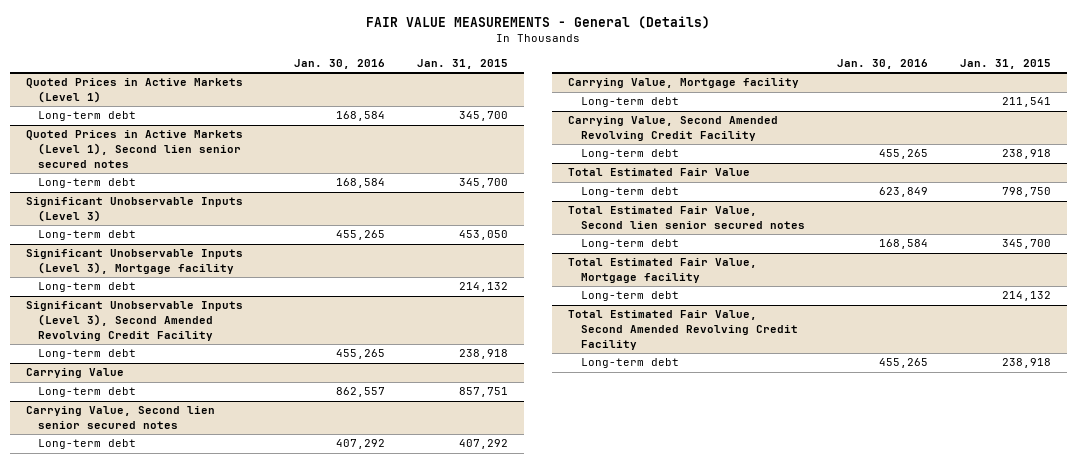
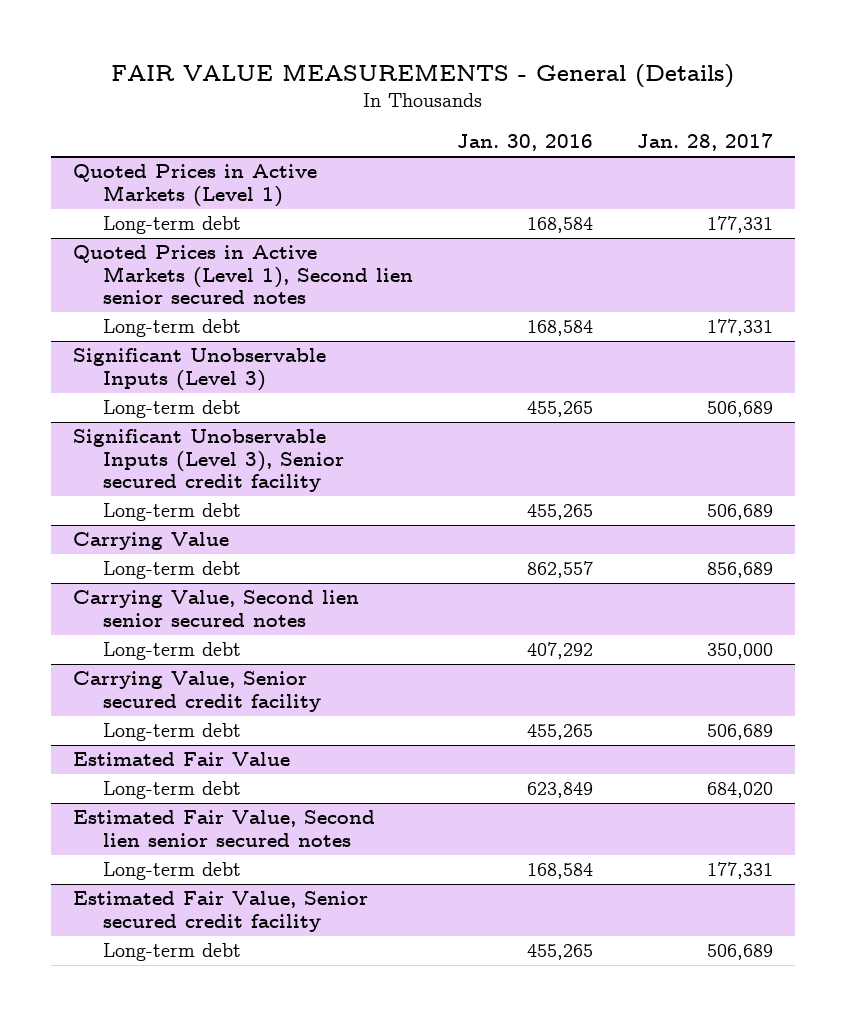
- | Jan. 30, 2016 | Jan. 31, 2015
+ | Jan. 30, 2016 | Jan. 28, 2017
- Significant Unobservable Inputs (Level 3), Mortgage facility
- Long-term debt | | 214,132
- Significant Unobservable Inputs (Level 3), Second Amended Revolving Credit Facility
+ Significant Unobservable Inputs (Level 3), Senior secured credit facility
- Carrying Value, Mortgage facility
- Long-term debt | | 211,541
- Carrying Value, Second Amended Revolving Credit Facility
+ Carrying Value, Senior secured credit facility
- Total Estimated Fair Value
+ Estimated Fair Value
- Total Estimated Fair Value, Second lien senior secured notes
+ Estimated Fair Value, Second lien senior secured notes
- Total Estimated Fair Value, Mortgage facility
- Long-term debt | | 214,132
- Total Estimated Fair Value, Second Amended Revolving Credit Facility
+ Estimated Fair Value, Senior secured credit facility

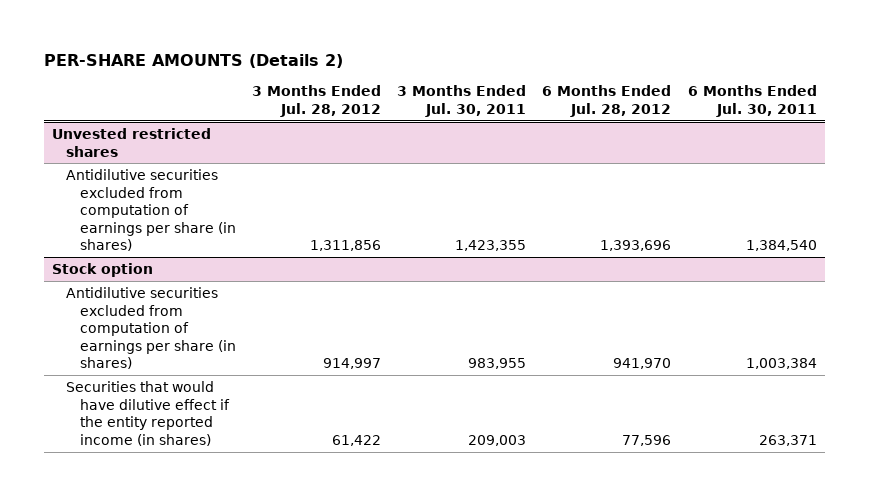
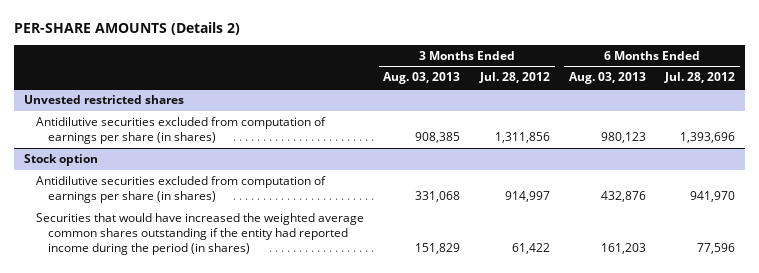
- | 3 Months Ended Jul. 28, 2012 | 3 Months Ended Jul. 30, 2011 | 6 Months Ended Jul. 28, 2012 | 6 Months Ended Jul. 30, 2011
+ | 3 Months Ended Aug. 03, 2013 | 3 Months Ended Jul. 28, 2012 | 6 Months Ended Aug. 03, 2013 | 6 Months Ended Jul. 28, 2012
@ Stock option
- Securities that would have dilutive effect if the entity reported income (in shares) | 61,422 | 209,003 | 77,596 | 263,371
+ Securities that would have increased the weighted average common shares outstanding if the entity had reported income during the period (in shares) | 151,829 | 61,422 | 161,203 | 77,596

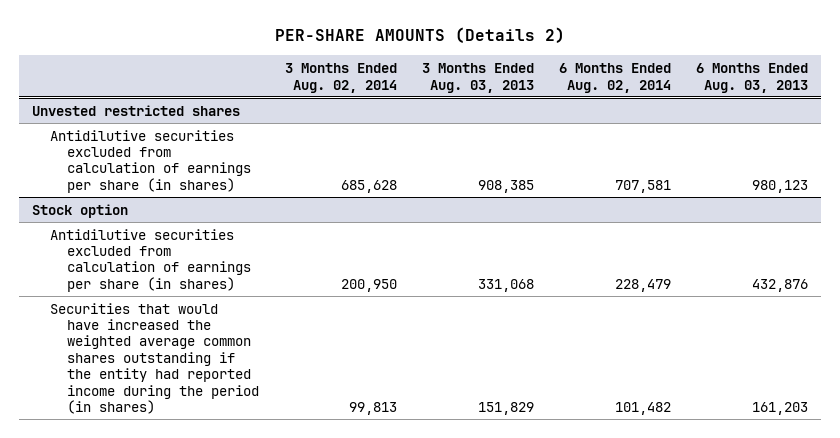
- | 3 Months Ended Aug. 03, 2013 | 3 Months Ended Jul. 28, 2012 | 6 Months Ended Aug. 03, 2013 | 6 Months Ended Jul. 28, 2012
+ | 3 Months Ended Aug. 02, 2014 | 3 Months Ended Aug. 03, 2013 | 6 Months Ended Aug. 02, 2014 | 6 Months Ended Aug. 03, 2013
@ Unvested restricted shares
- Antidilutive securities excluded from computation of earnings per share (in shares) | 908,385 | 1,311,856 | 980,123 | 1,393,696
+ Antidilutive securities excluded from calculation of earnings per share (in shares) | 685,628 | 908,385 | 707,581 | 980,123
@ Stock option
- Antidilutive securities excluded from computation of earnings per share (in shares) | 331,068 | 914,997 | 432,876 | 941,970
+ Antidilutive securities excluded from calculation of earnings per share (in shares) | 200,950 | 331,068 | 228,479 | 432,876

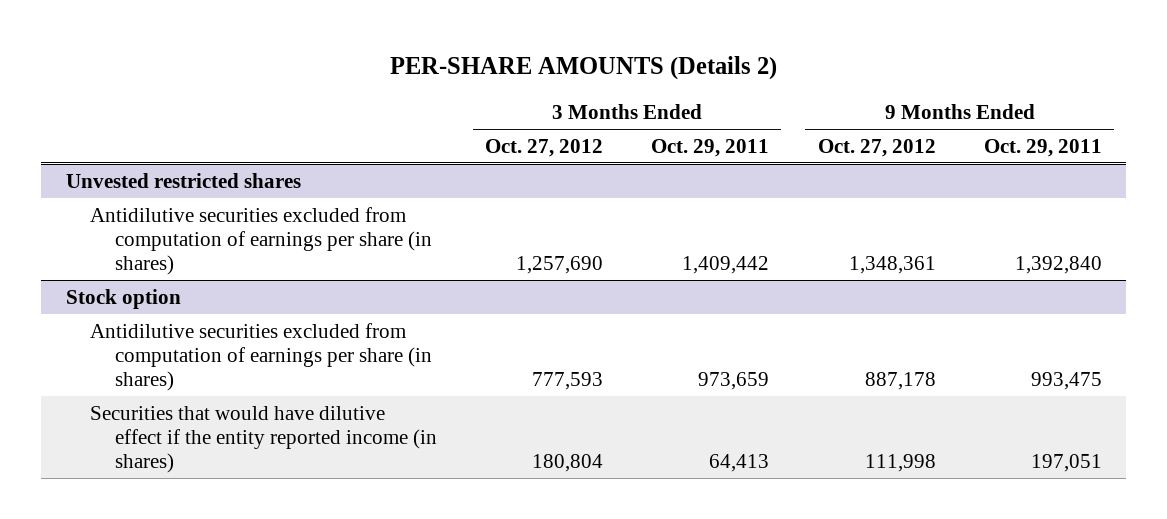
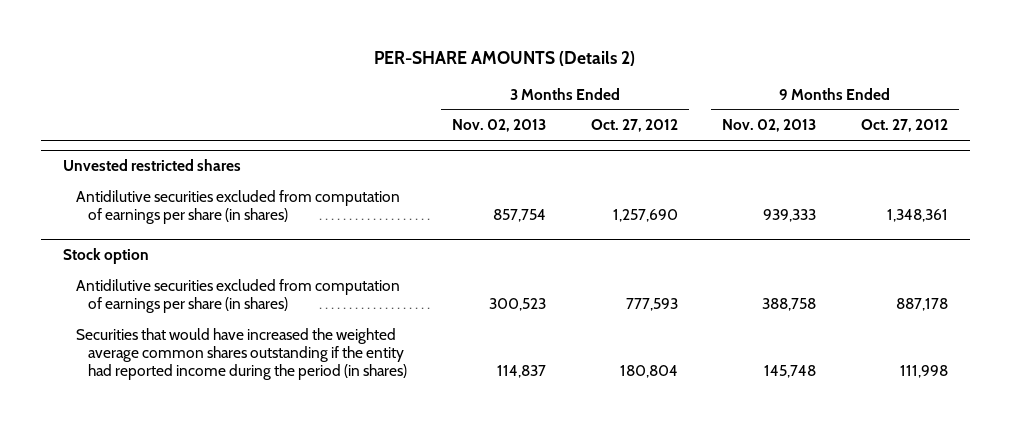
- | 3 Months Ended Oct. 27, 2012 | 3 Months Ended Oct. 29, 2011 | 9 Months Ended Oct. 27, 2012 | 9 Months Ended Oct. 29, 2011
+ | 3 Months Ended Nov. 02, 2013 | 3 Months Ended Oct. 27, 2012 | 9 Months Ended Nov. 02, 2013 | 9 Months Ended Oct. 27, 2012
@ Stock option
- Securities that would have dilutive effect if the entity reported income (in shares) | 180,804 | 64,413 | 111,998 | 197,051
+ Securities that would have increased the weighted average common shares outstanding if the entity had reported income during the period (in shares) | 114,837 | 180,804 | 145,748 | 111,998

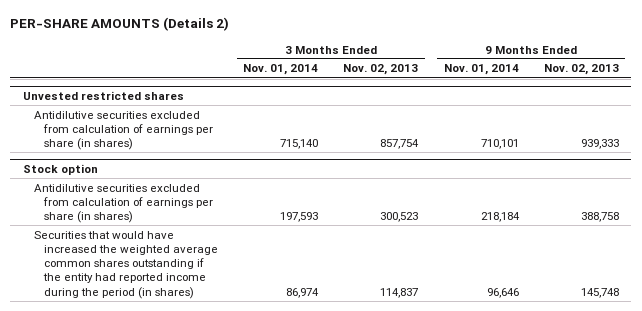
- | 3 Months Ended Nov. 02, 2013 | 3 Months Ended Oct. 27, 2012 | 9 Months Ended Nov. 02, 2013 | 9 Months Ended Oct. 27, 2012
+ | 3 Months Ended Nov. 01, 2014 | 3 Months Ended Nov. 02, 2013 | 9 Months Ended Nov. 01, 2014 | 9 Months Ended Nov. 02, 2013
@ Unvested restricted shares
- Antidilutive securities excluded from computation of earnings per share (in shares) | 857,754 | 1,257,690 | 939,333 | 1,348,361
+ Antidilutive securities excluded from calculation of earnings per share (in shares) | 715,140 | 857,754 | 710,101 | 939,333
@ Stock option
- Antidilutive securities excluded from computation of earnings per share (in shares) | 300,523 | 777,593 | 388,758 | 887,178
+ Antidilutive securities excluded from calculation of earnings per share (in shares) | 197,593 | 300,523 | 218,184 | 388,758

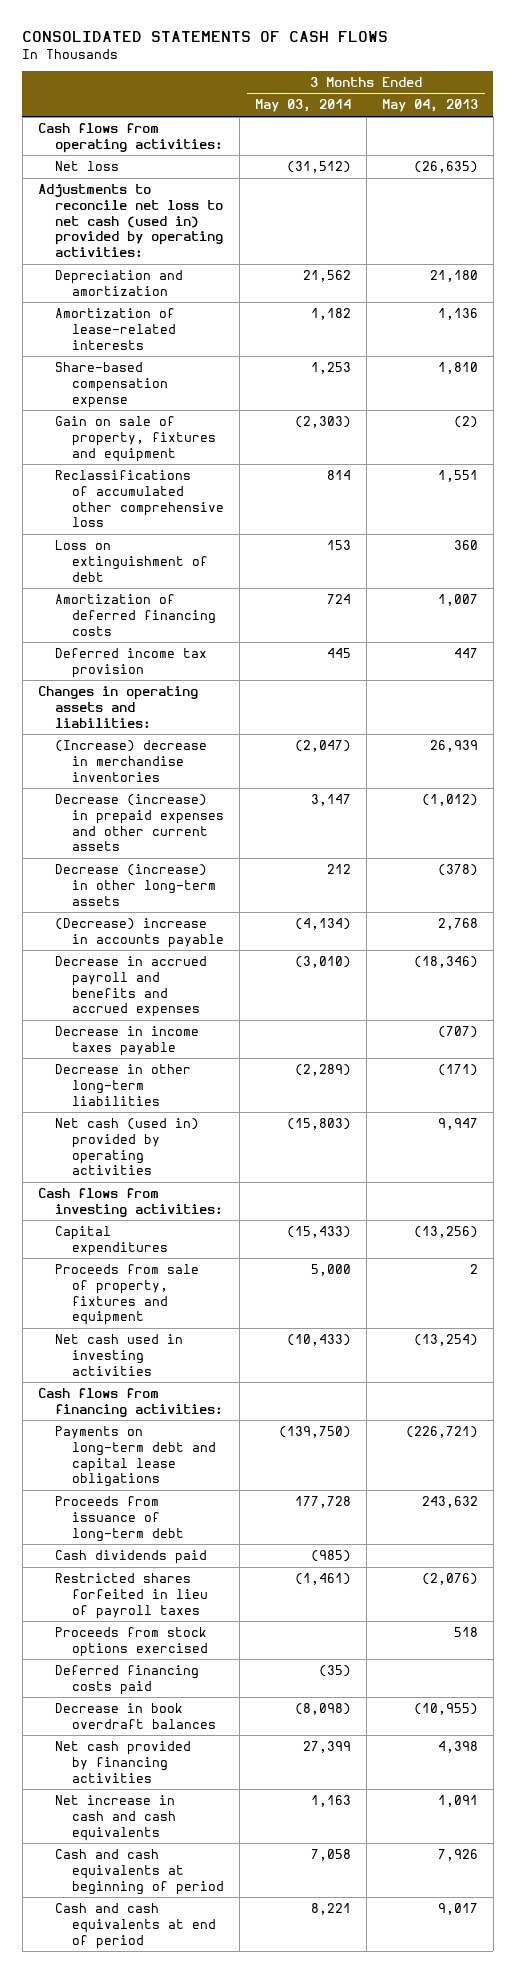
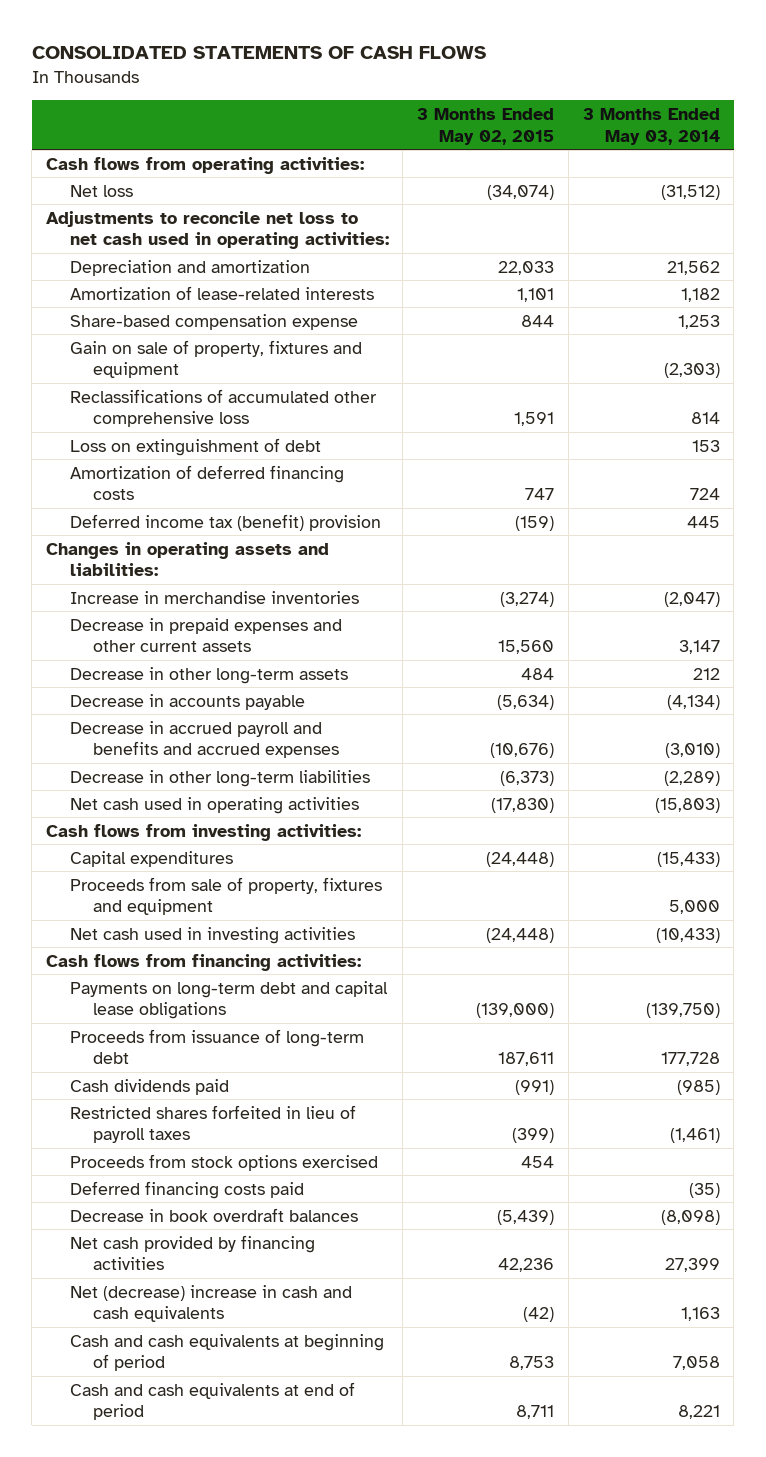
- | 3 Months Ended May 03, 2014 | 3 Months Ended May 04, 2013
+ | 3 Months Ended May 02, 2015 | 3 Months Ended May 03, 2014
- Adjustments to reconcile net loss to net cash (used in) provided by operating activities:
+ Adjustments to reconcile net loss to net cash used in operating activities:
- Deferred income tax provision | 445 | 447
+ Deferred income tax (benefit) provision | (159) | 445
- (Increase) decrease in merchandise inventories | (2,047) | 26,939
- Decrease (increase) in prepaid expenses and other current assets | 3,147 | (1,012)
- Decrease (increase) in other long-term assets | 212 | (378)
- (Decrease) increase in accounts payable | (4,134) | 2,768
+ Increase in merchandise inventories | (3,274) | (2,047)
+ Decrease in prepaid expenses and other current assets | 15,560 | 3,147
+ Decrease in other long-term assets | 484 | 212
+ Decrease in accounts payable | (5,634) | (4,134)
- Decrease in income taxes payable | | (707)
- Net cash (used in) provided by operating activities | (15,803) | 9,947
+ Net cash used in operating activities | (17,830) | (15,803)
- Net increase in cash and cash equivalents | 1,163 | 1,091
+ Net (decrease) increase in cash and cash equivalents | (42) | 1,163

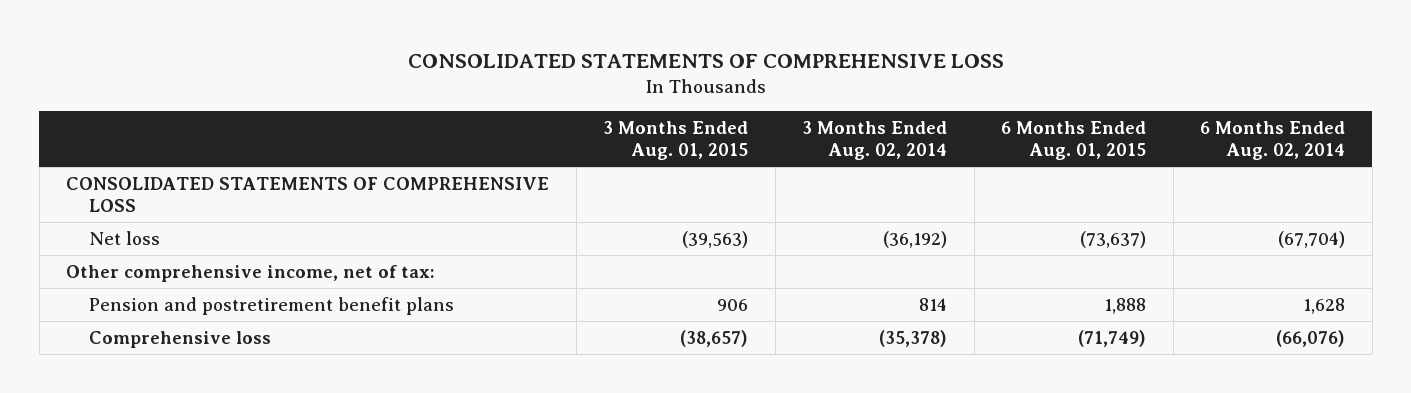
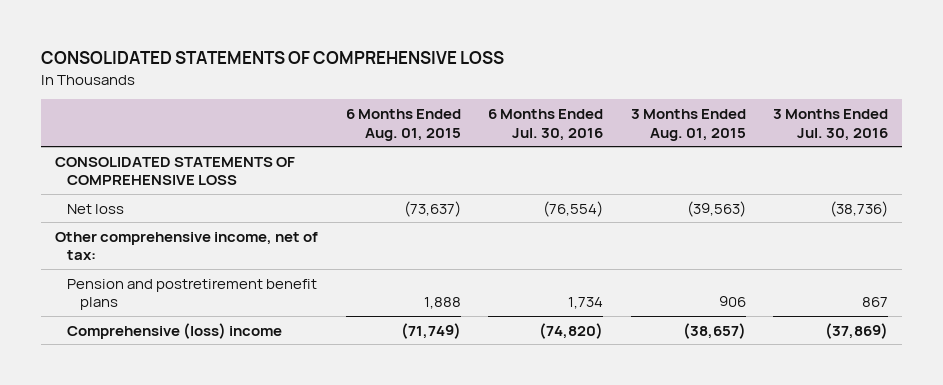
- | 3 Months Ended Aug. 01, 2015 | 3 Months Ended Aug. 02, 2014 | 6 Months Ended Aug. 01, 2015 | 6 Months Ended Aug. 02, 2014
+ | 6 Months Ended Aug. 01, 2015 | 6 Months Ended Jul. 30, 2016 | 3 Months Ended Aug. 01, 2015 | 3 Months Ended Jul. 30, 2016
- Comprehensive loss | (38,657) | (35,378) | (71,749) | (66,076)
+ Comprehensive (loss) income | (71,749) | (74,820) | (38,657) | (37,869)

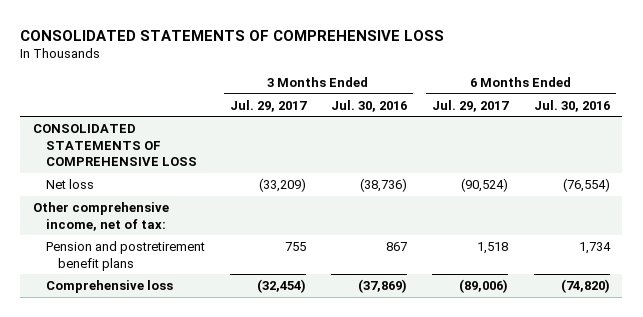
- | 6 Months Ended Aug. 01, 2015 | 6 Months Ended Jul. 30, 2016 | 3 Months Ended Aug. 01, 2015 | 3 Months Ended Jul. 30, 2016
+ | 3 Months Ended Jul. 29, 2017 | 3 Months Ended Jul. 30, 2016 | 6 Months Ended Jul. 29, 2017 | 6 Months Ended Jul. 30, 2016
- Comprehensive (loss) income | (71,749) | (74,820) | (38,657) | (37,869)
+ Comprehensive loss | (32,454) | (37,869) | (89,006) | (74,820)

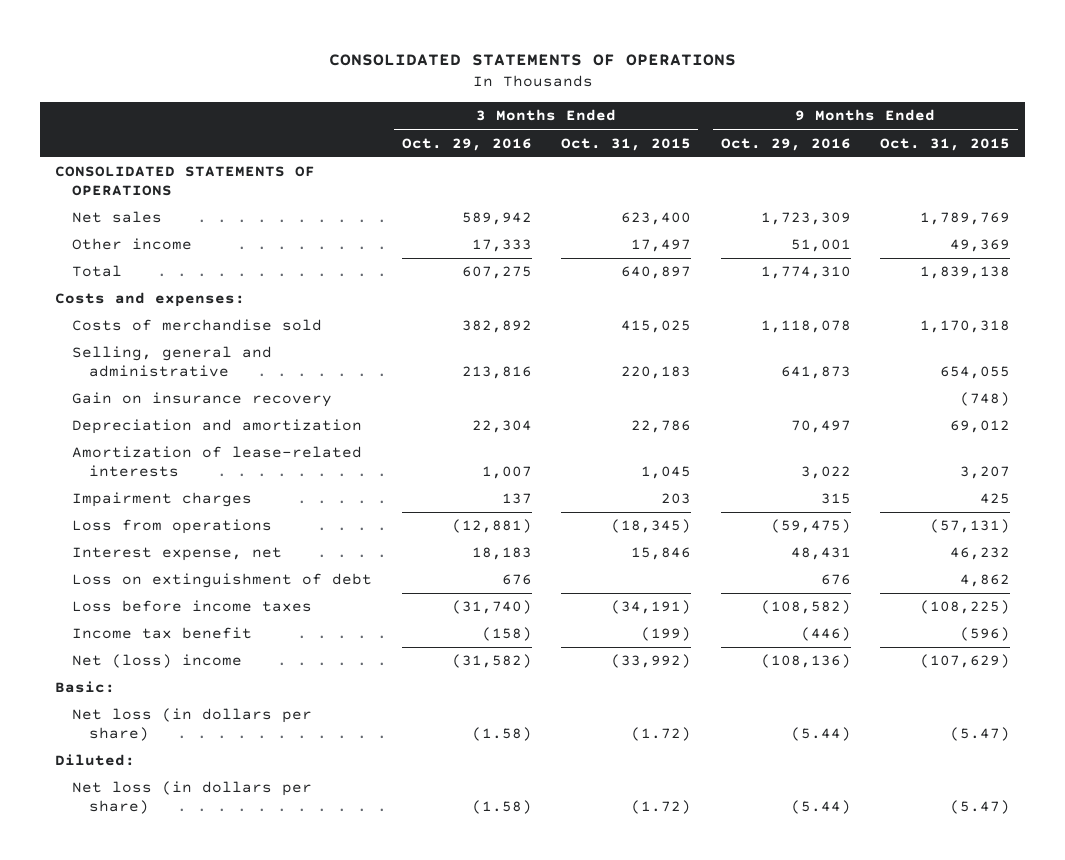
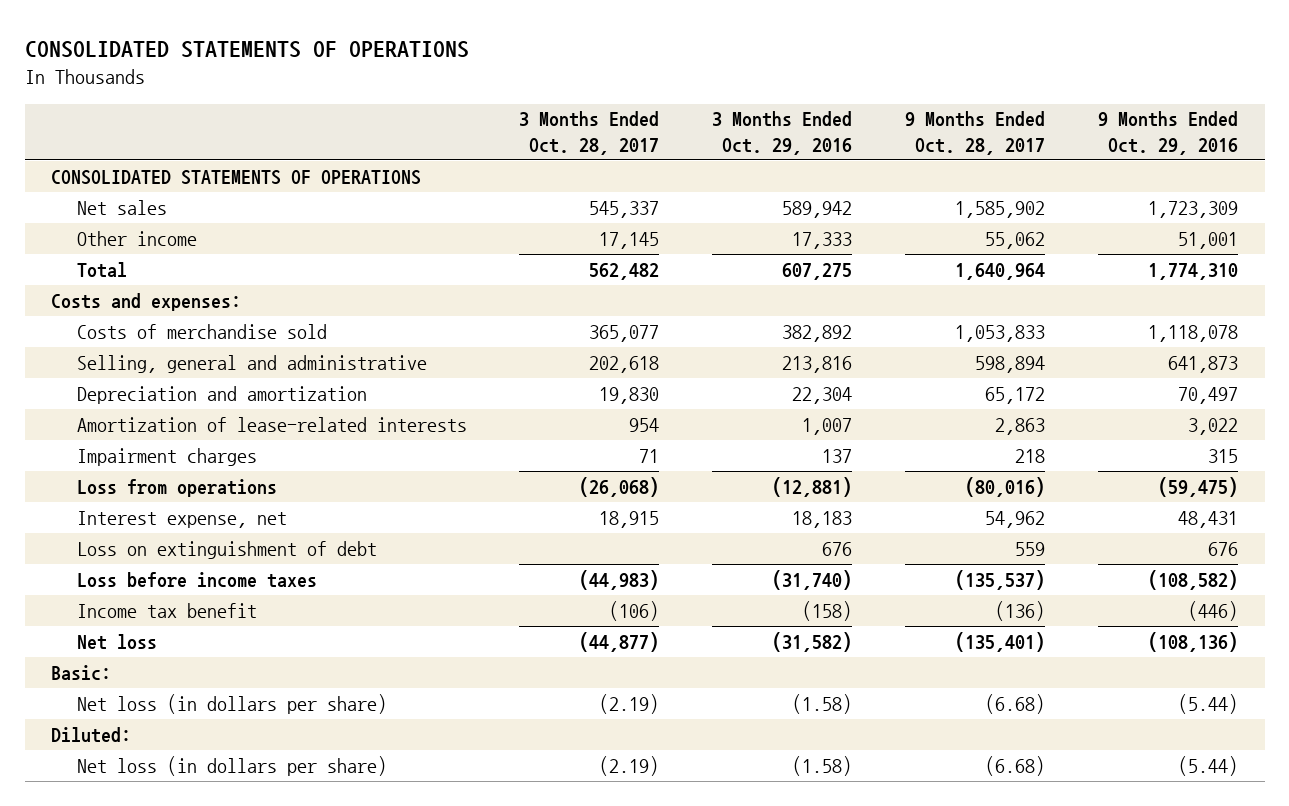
- | 3 Months Ended Oct. 29, 2016 | 3 Months Ended Oct. 31, 2015 | 9 Months Ended Oct. 29, 2016 | 9 Months Ended Oct. 31, 2015
+ | 3 Months Ended Oct. 28, 2017 | 3 Months Ended Oct. 29, 2016 | 9 Months Ended Oct. 28, 2017 | 9 Months Ended Oct. 29, 2016
- Gain on insurance recovery | | | | (748)
- Net (loss) income | (31,582) | (33,992) | (108,136) | (107,629)
+ Net loss | (44,877) | (31,582) | (135,401) | (108,136)

